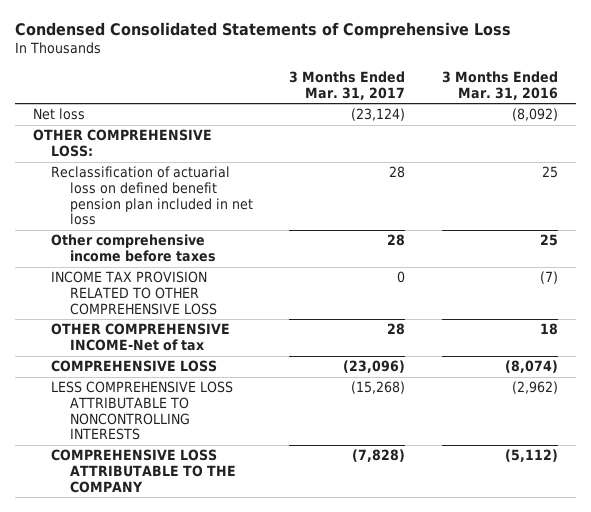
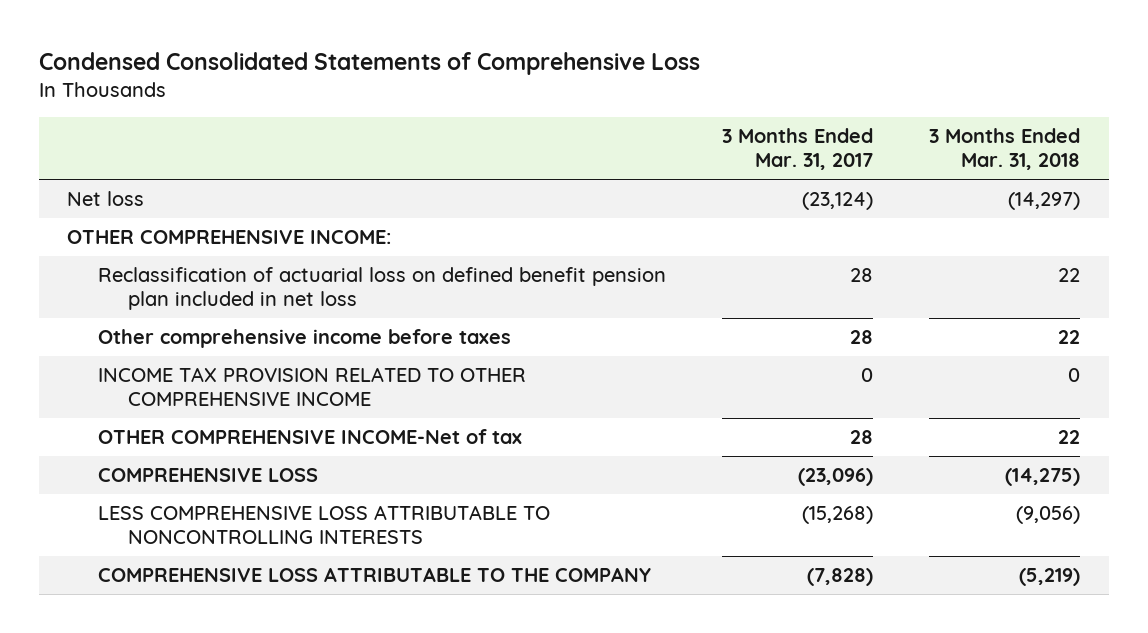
- | 3 Months Ended Mar. 31, 2017 | 3 Months Ended Mar. 31, 2016
+ | 3 Months Ended Mar. 31, 2017 | 3 Months Ended Mar. 31, 2018
- OTHER COMPREHENSIVE LOSS:
+ OTHER COMPREHENSIVE INCOME:
- INCOME TAX PROVISION RELATED TO OTHER COMPREHENSIVE LOSS | 0 | (7)
+ INCOME TAX PROVISION RELATED TO OTHER COMPREHENSIVE INCOME | 0 | 0

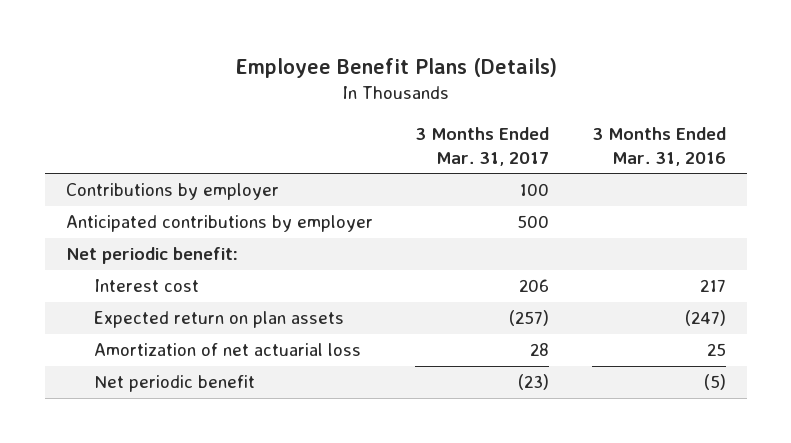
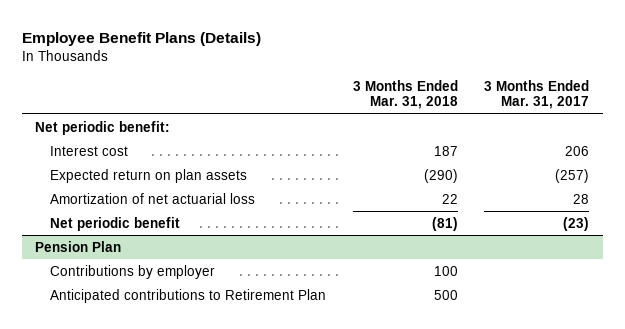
- | 3 Months Ended Mar. 31, 2017 | 3 Months Ended Mar. 31, 2016
+ | 3 Months Ended Mar. 31, 2018 | 3 Months Ended Mar. 31, 2017
- Contributions by employer | 100 |
- Anticipated contributions by employer | 500 |
+ Pension Plan
+ Contributions by employer | 100 |
+ Anticipated contributions to Retirement Plan | 500 |

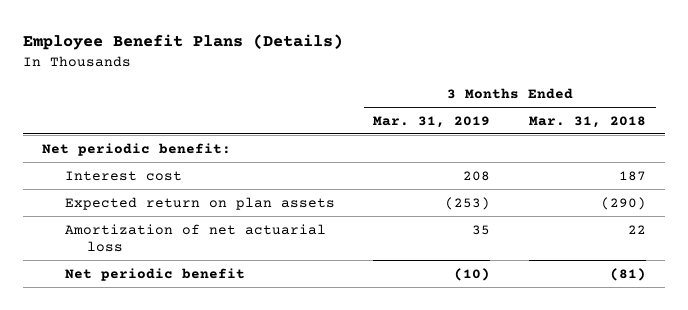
- | 3 Months Ended Mar. 31, 2018 | 3 Months Ended Mar. 31, 2017
+ | 3 Months Ended Mar. 31, 2019 | 3 Months Ended Mar. 31, 2018
- Pension Plan
- Contributions by employer | 100 |
- Anticipated contributions to Retirement Plan | 500 |

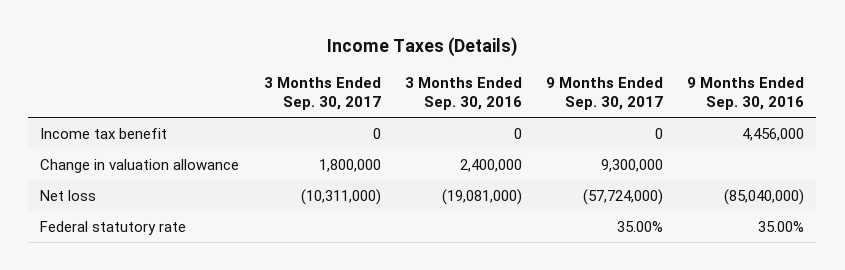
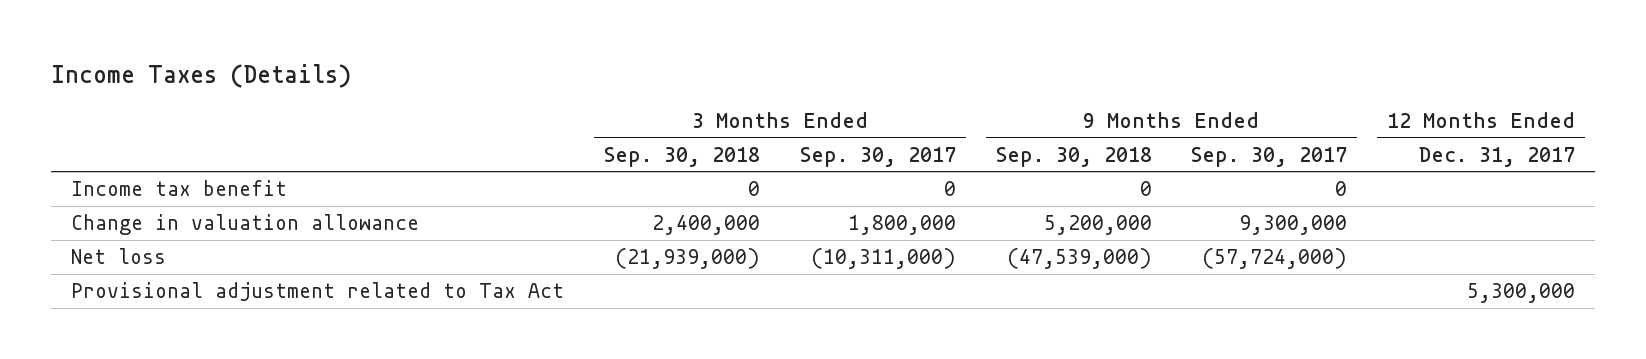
- | 3 Months Ended Sep. 30, 2017 | 3 Months Ended Sep. 30, 2016 | 9 Months Ended Sep. 30, 2017 | 9 Months Ended Sep. 30, 2016
+ | 3 Months Ended Sep. 30, 2018 | 3 Months Ended Sep. 30, 2017 | 9 Months Ended Sep. 30, 2018 | 9 Months Ended Sep. 30, 2017 | 12 Months Ended Dec. 31, 2017
- Federal statutory rate | | | 35.00% | 35.00%
+ Provisional adjustment related to Tax Act | | | | | 5,300,000

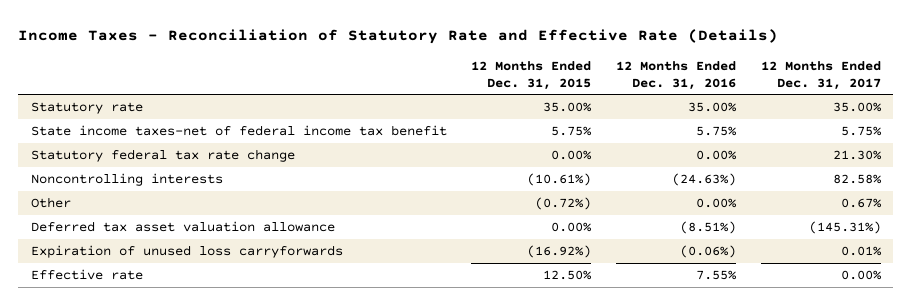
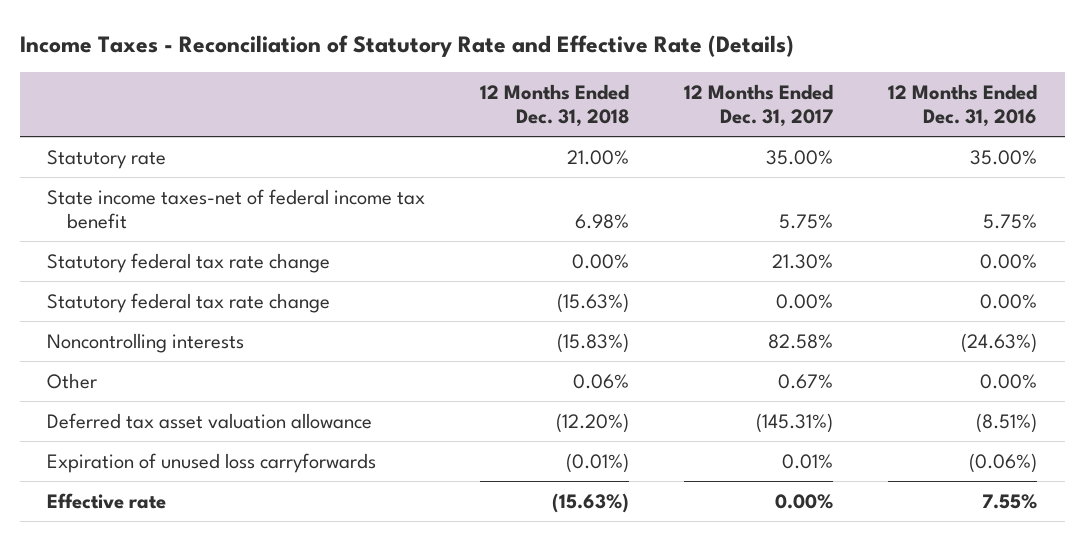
- | 12 Months Ended Dec. 31, 2015 | 12 Months Ended Dec. 31, 2016 | 12 Months Ended Dec. 31, 2017
+ | 12 Months Ended Dec. 31, 2018 | 12 Months Ended Dec. 31, 2017 | 12 Months Ended Dec. 31, 2016
+ Statutory federal tax rate change | (15.63%) | 0.00% | 0.00%

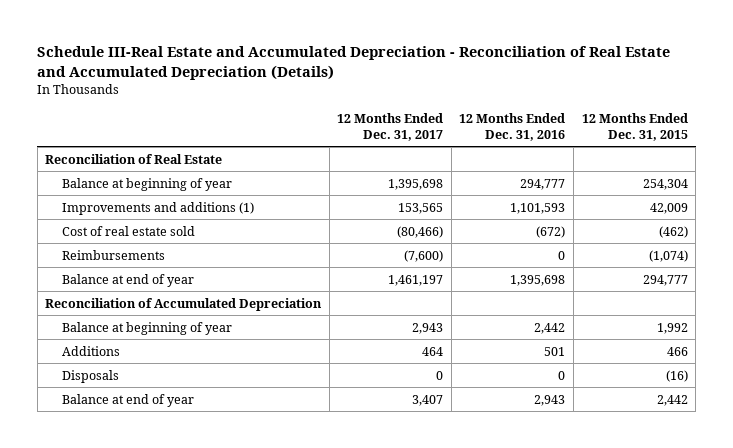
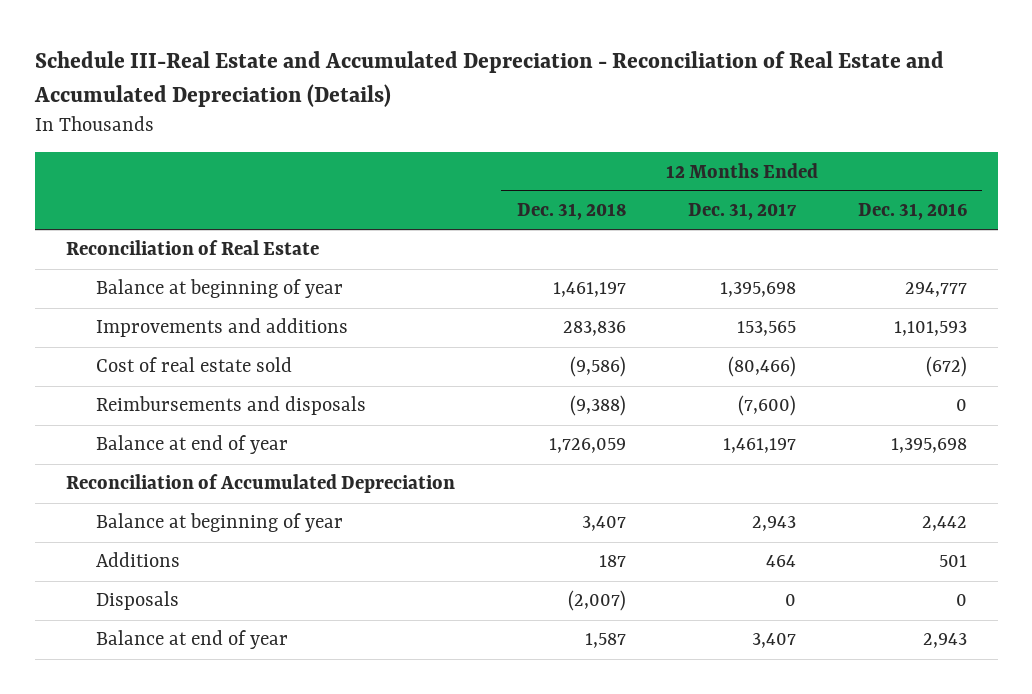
- | 12 Months Ended Dec. 31, 2017 | 12 Months Ended Dec. 31, 2016 | 12 Months Ended Dec. 31, 2015
+ | 12 Months Ended Dec. 31, 2018 | 12 Months Ended Dec. 31, 2017 | 12 Months Ended Dec. 31, 2016
- Improvements and additions (1) | 153,565 | 1,101,593 | 42,009
+ Improvements and additions | 283,836 | 153,565 | 1,101,593
- Reimbursements | (7,600) | 0 | (1,074)
+ Reimbursements and disposals | (9,388) | (7,600) | 0

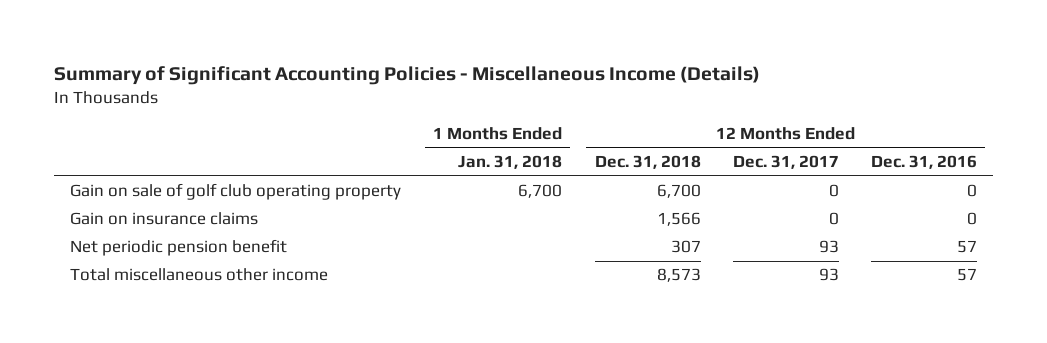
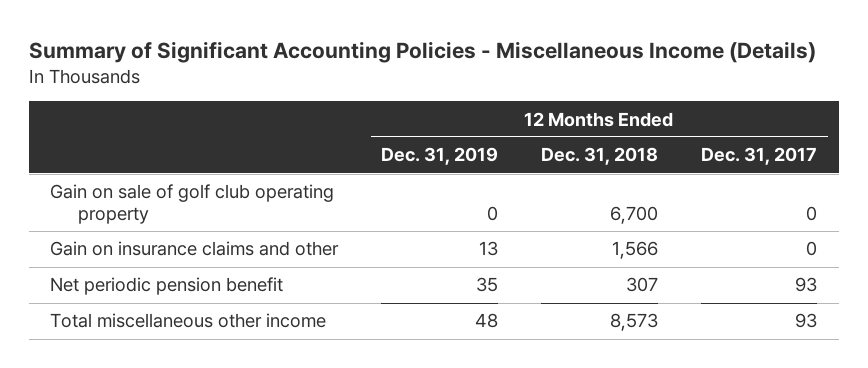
- | 1 Months Ended Jan. 31, 2018 | 12 Months Ended Dec. 31, 2018 | 12 Months Ended Dec. 31, 2017 | 12 Months Ended Dec. 31, 2016
+ | 12 Months Ended Dec. 31, 2019 | 12 Months Ended Dec. 31, 2018 | 12 Months Ended Dec. 31, 2017
- Gain on insurance claims | | 1,566 | 0 | 0
+ Gain on insurance claims and other | 13 | 1,566 | 0

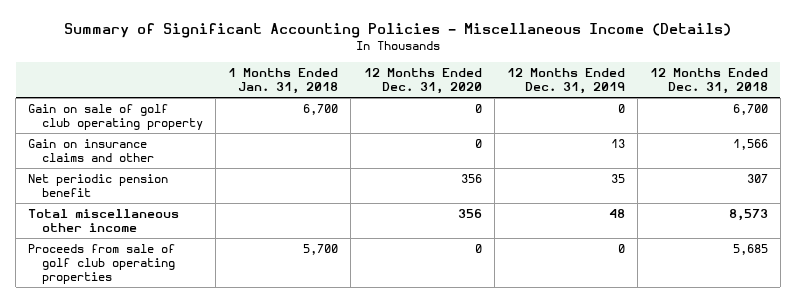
- | 12 Months Ended Dec. 31, 2019 | 12 Months Ended Dec. 31, 2018 | 12 Months Ended Dec. 31, 2017
+ | 1 Months Ended Jan. 31, 2018 | 12 Months Ended Dec. 31, 2020 | 12 Months Ended Dec. 31, 2019 | 12 Months Ended Dec. 31, 2018
+ Proceeds from sale of golf club operating properties | 5,700 | 0 | 0 | 5,685

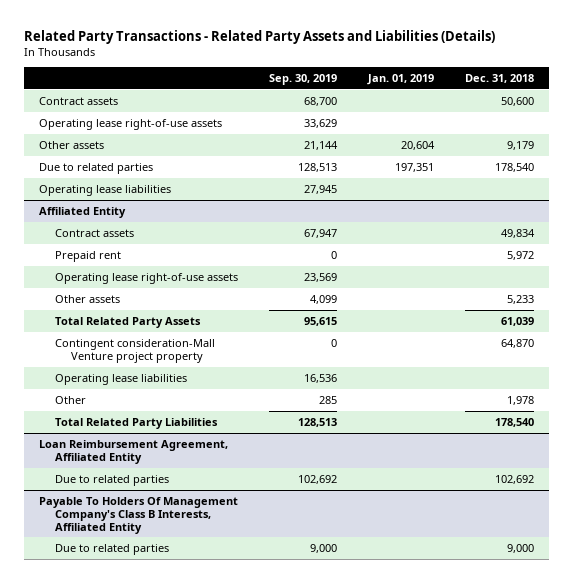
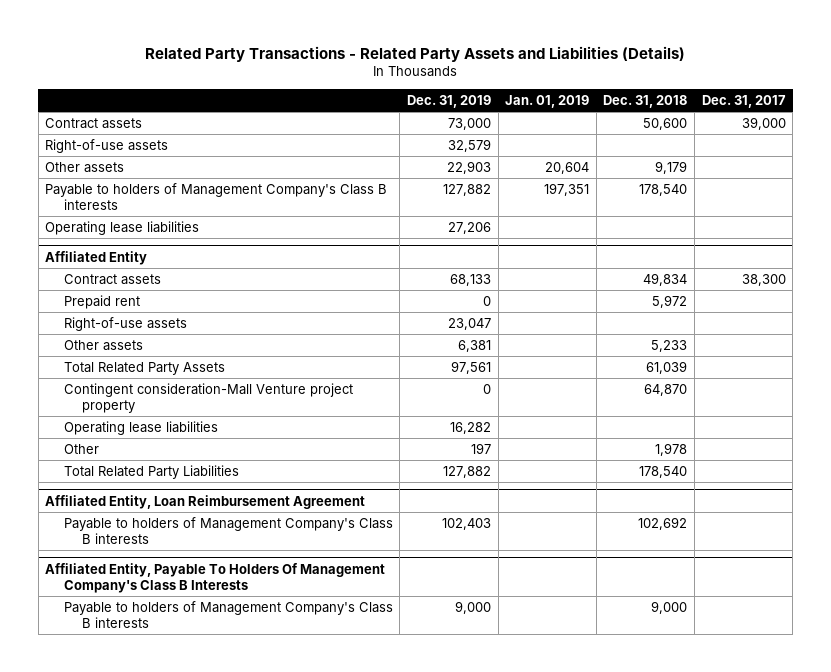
- | Sep. 30, 2019 | Jan. 01, 2019 | Dec. 31, 2018
+ | Dec. 31, 2019 | Jan. 01, 2019 | Dec. 31, 2018 | Dec. 31, 2017
- Operating lease right-of-use assets | 33,629 | |
+ Right-of-use assets | 32,579 | | |
- Due to related parties | 128,513 | 197,351 | 178,540
+ Payable to holders of Management Company's Class B interests | 127,882 | 197,351 | 178,540 |
@ Affiliated Entity
- Operating lease right-of-use assets | 23,569 | |
+ Right-of-use assets | 23,047 | | |
- Loan Reimbursement Agreement, Affiliated Entity
- Due to related parties | 102,692 | | 102,692
- Payable To Holders Of Management Company's Class B Interests, Affiliated Entity
- Due to related parties | 9,000 | | 9,000
+ Affiliated Entity, Loan Reimbursement Agreement
+ Payable to holders of Management Company's Class B interests | 102,403 | | 102,692 |
+ Affiliated Entity, Payable To Holders Of Management Company's Class B Interests
+ Payable to holders of Management Company's Class B interests | 9,000 | | 9,000 |

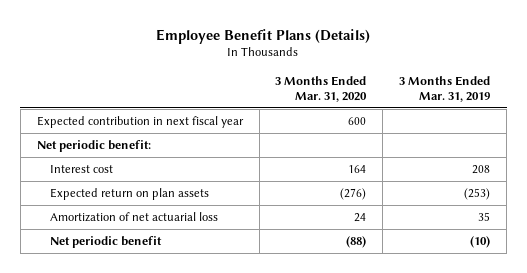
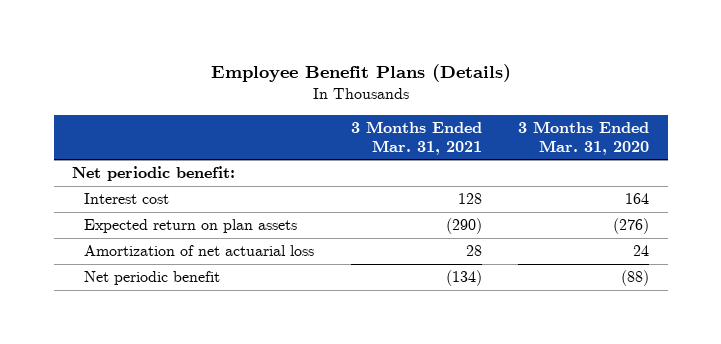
- | 3 Months Ended Mar. 31, 2020 | 3 Months Ended Mar. 31, 2019
+ | 3 Months Ended Mar. 31, 2021 | 3 Months Ended Mar. 31, 2020
- Expected contribution in next fiscal year | 600 |

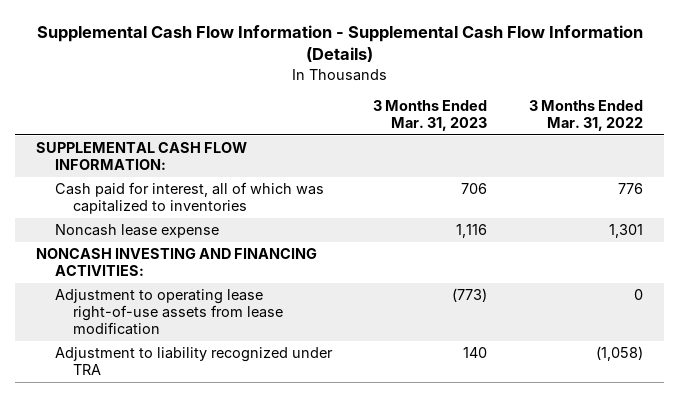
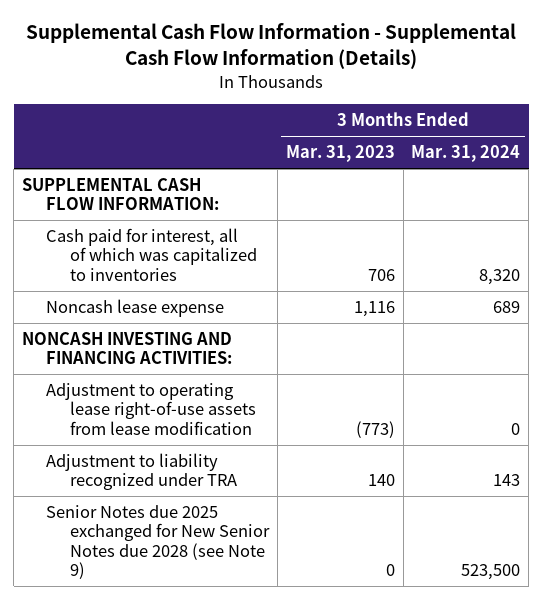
- | 3 Months Ended Mar. 31, 2023 | 3 Months Ended Mar. 31, 2022
+ | 3 Months Ended Mar. 31, 2023 | 3 Months Ended Mar. 31, 2024
+ Senior Notes due 2025 exchanged for New Senior Notes due 2028 (see Note 9) | 0 | 523,500

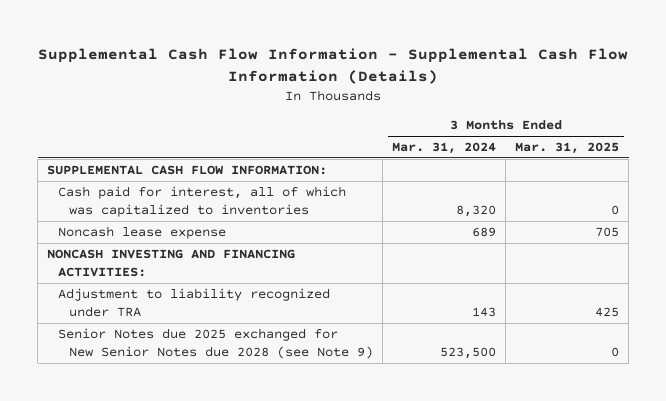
- | 3 Months Ended Mar. 31, 2023 | 3 Months Ended Mar. 31, 2024
+ | 3 Months Ended Mar. 31, 2024 | 3 Months Ended Mar. 31, 2025
- Adjustment to operating lease right-of-use assets from lease modification | (773) | 0

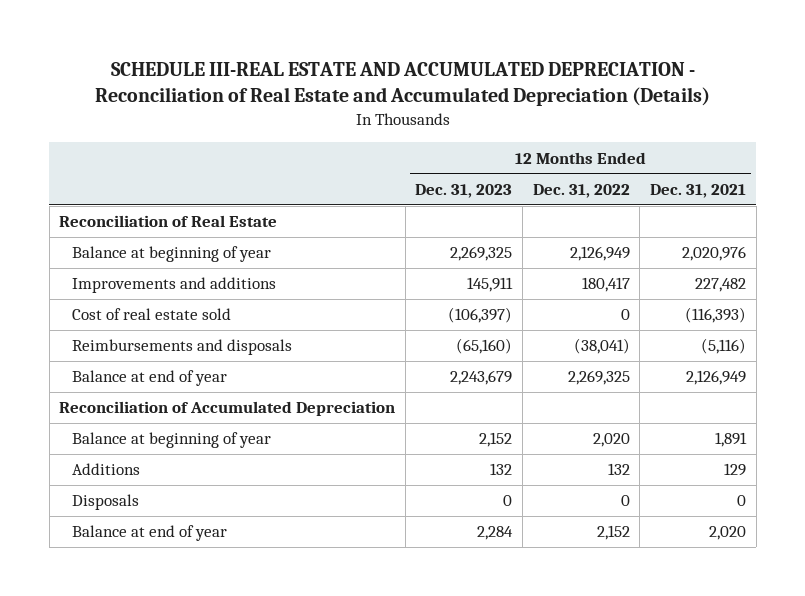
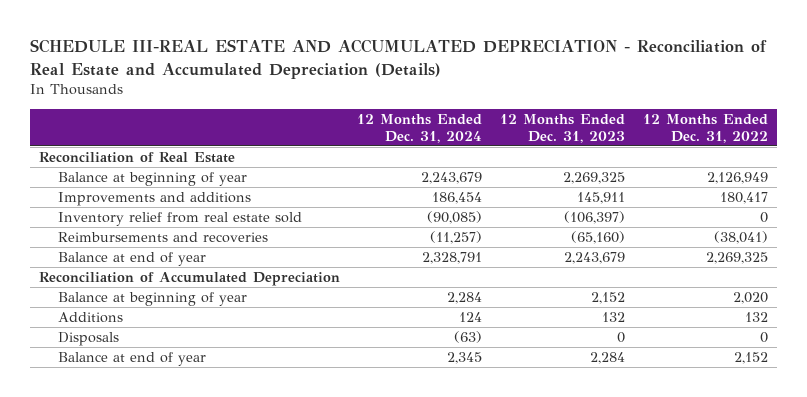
- | 12 Months Ended Dec. 31, 2023 | 12 Months Ended Dec. 31, 2022 | 12 Months Ended Dec. 31, 2021
+ | 12 Months Ended Dec. 31, 2024 | 12 Months Ended Dec. 31, 2023 | 12 Months Ended Dec. 31, 2022
- Cost of real estate sold | (106,397) | 0 | (116,393)
- Reimbursements and disposals | (65,160) | (38,041) | (5,116)
+ Inventory relief from real estate sold | (90,085) | (106,397) | 0
+ Reimbursements and recoveries | (11,257) | (65,160) | (38,041)

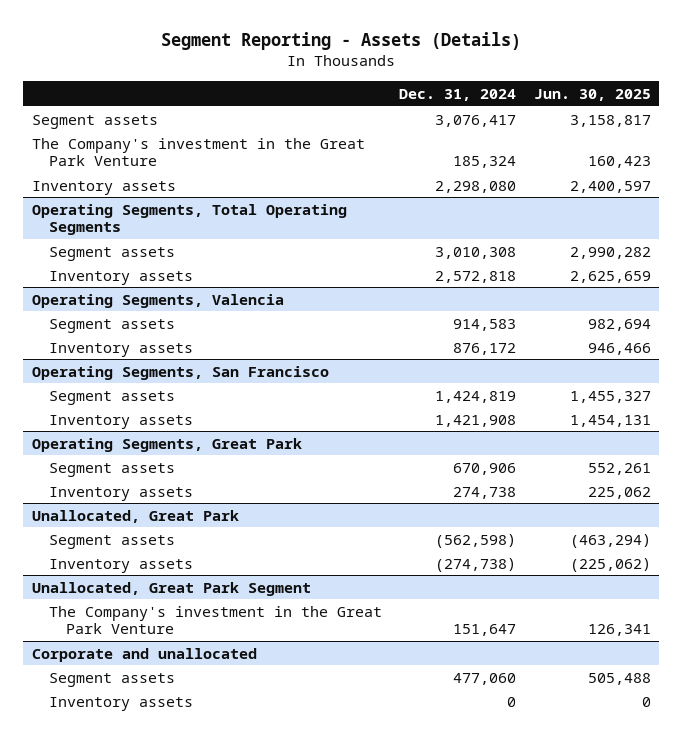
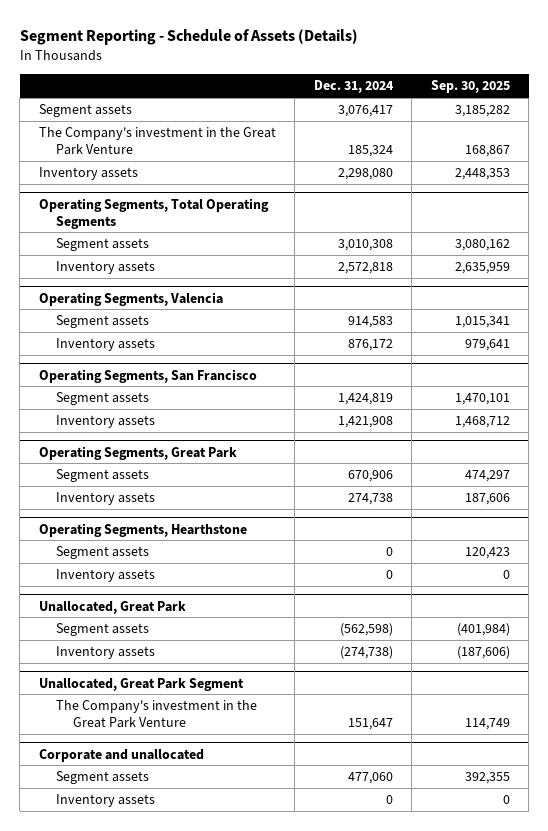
- Segment Reporting - Assets (Details)
+ Segment Reporting - Schedule of Assets (Details)
- | Dec. 31, 2024 | Jun. 30, 2025
+ | Dec. 31, 2024 | Sep. 30, 2025
+ Operating Segments, Hearthstone
+ Segment assets | 0 | 120,423
+ Inventory assets | 0 | 0

